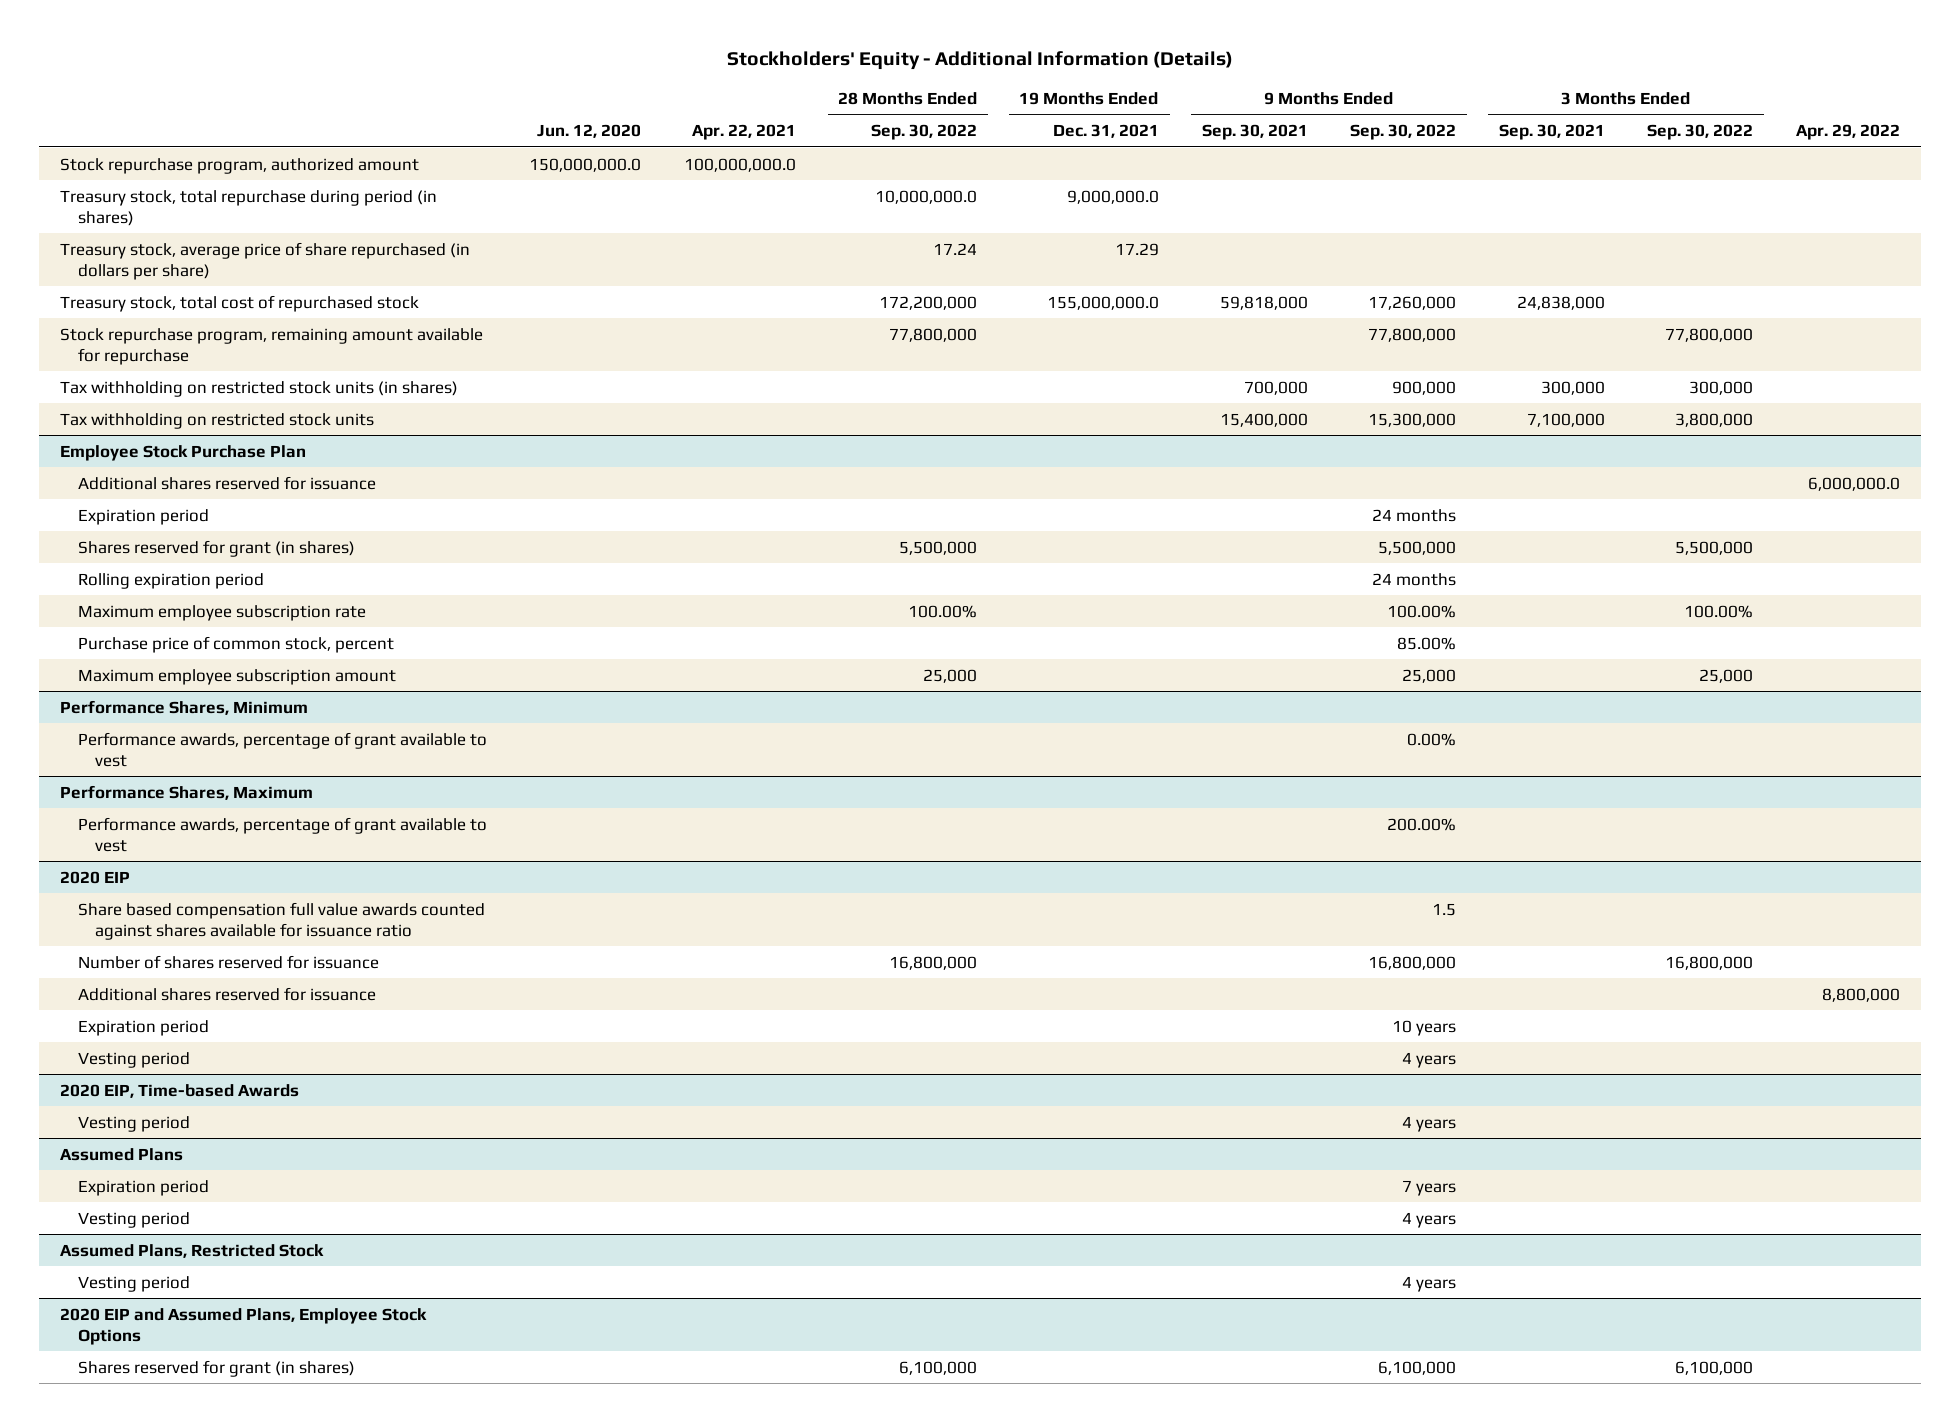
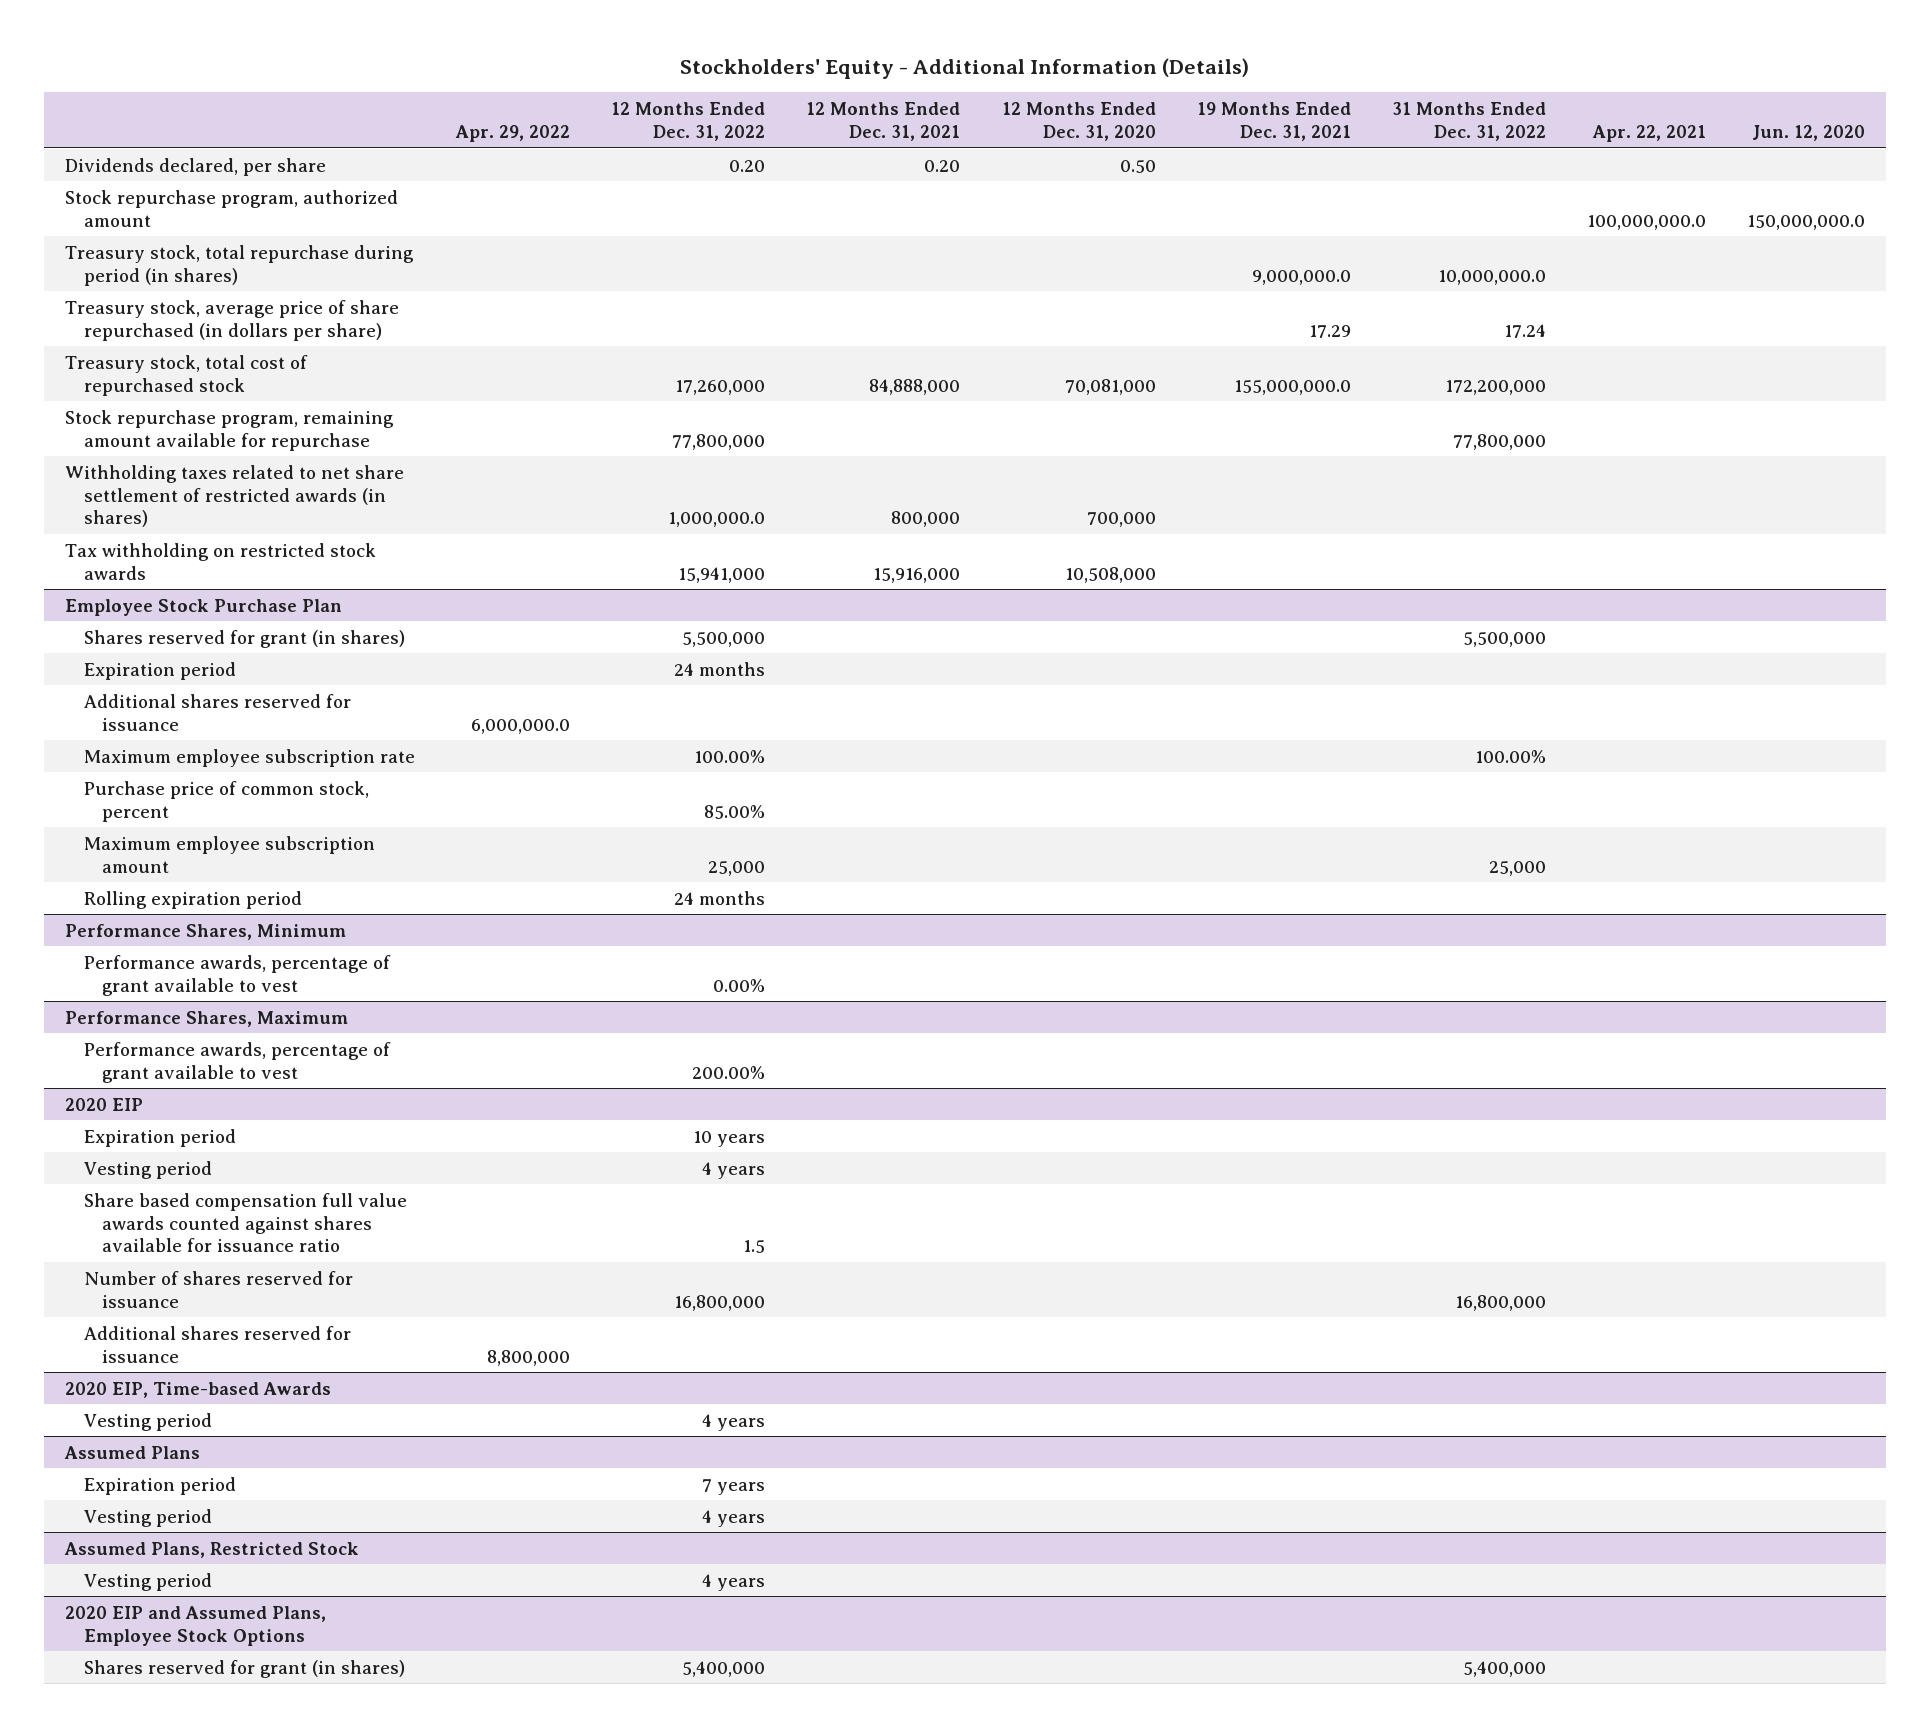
- | Jun. 12, 2020 | Apr. 22, 2021 | 28 Months Ended Sep. 30, 2022 | 19 Months Ended Dec. 31, 2021 | 9 Months Ended Sep. 30, 2021 | 9 Months Ended Sep. 30, 2022 | 3 Months Ended Sep. 30, 2021 | 3 Months Ended Sep. 30, 2022 | Apr. 29, 2022
+ | Apr. 29, 2022 | 12 Months Ended Dec. 31, 2022 | 12 Months Ended Dec. 31, 2021 | 12 Months Ended Dec. 31, 2020 | 19 Months Ended Dec. 31, 2021 | 31 Months Ended Dec. 31, 2022 | Apr. 22, 2021 | Jun. 12, 2020
+ Dividends declared, per share | | 0.20 | 0.20 | 0.50 | | | |
- Tax withholding on restricted stock units (in shares) | | | | | 700,000 | 900,000 | 300,000 | 300,000 |
- Tax withholding on restricted stock units | | | | | 15,400,000 | 15,300,000 | 7,100,000 | 3,800,000 |
+ Withholding taxes related to net share settlement of restricted awards (in shares) | | 1,000,000.0 | 800,000 | 700,000 | | | |
+ Tax withholding on restricted stock awards | | 15,941,000 | 15,916,000 | 10,508,000 | | | |
@ Employee Stock Purchase Plan
moved down: Expiration period | | 24 months | | | | | |
moved down: Additional shares reserved for issuance | 6,000,000.0 | | | | | | |
moved down: Rolling expiration period | | 24 months | | | | | |
@ 2020 EIP
moved up: Expiration period | | 10 years | | | | | |
moved up: Vesting period | | 4 years | | | | | |

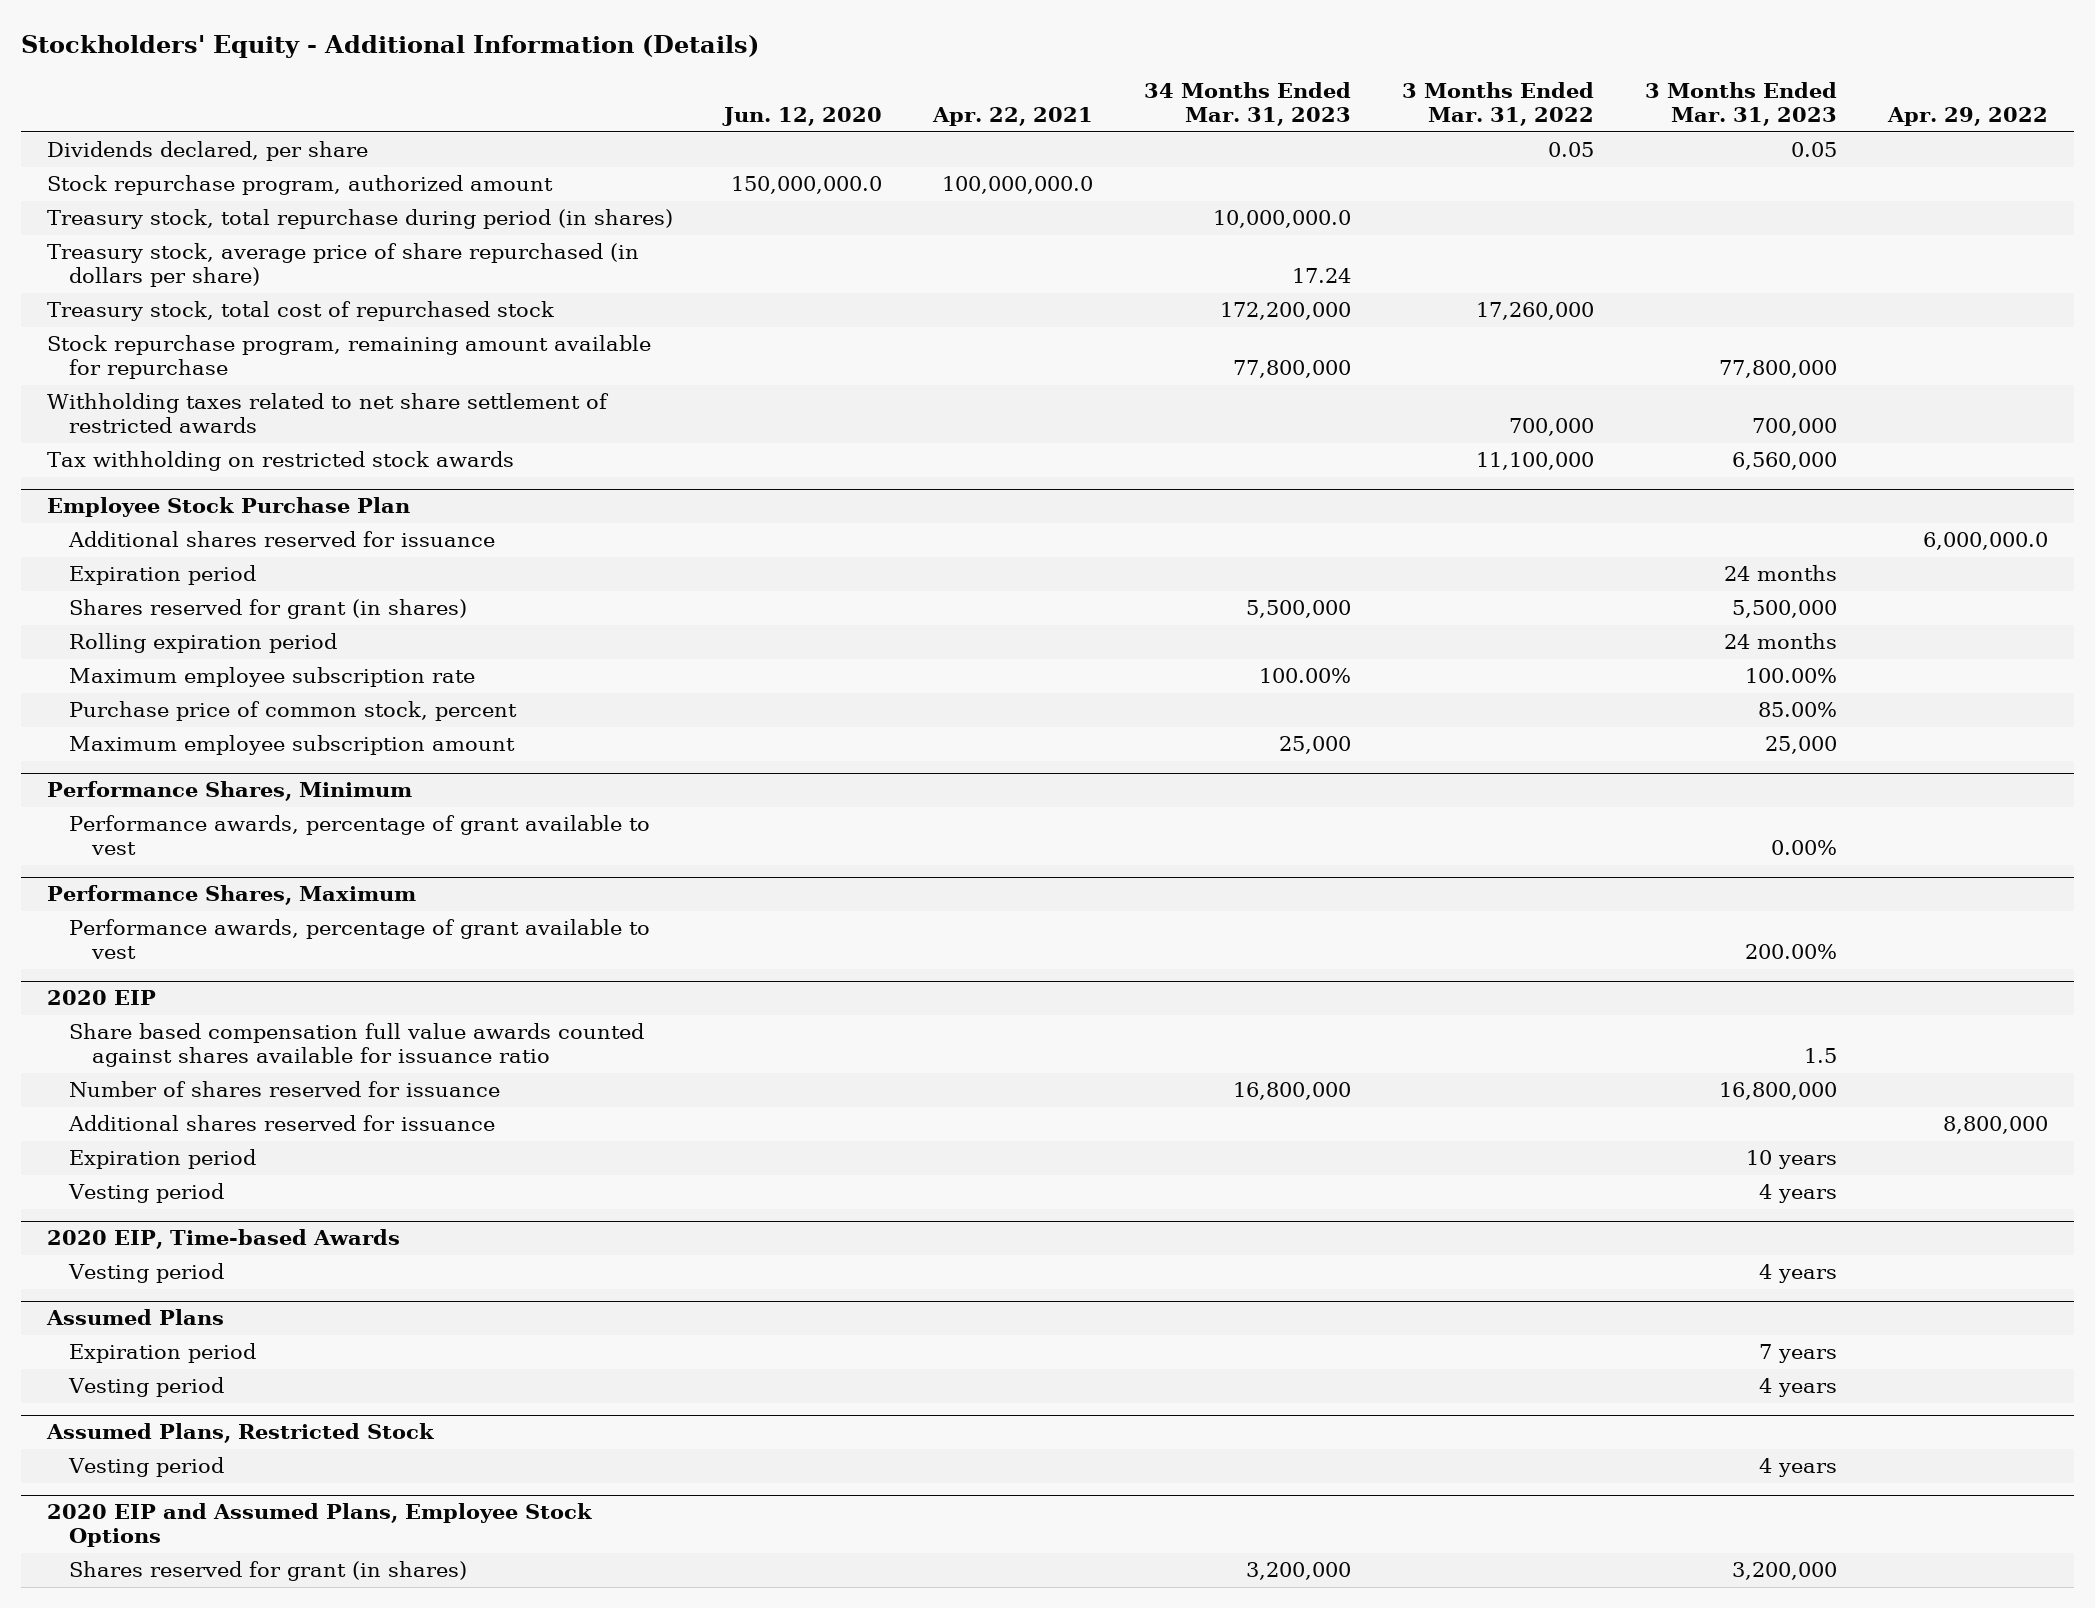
- | Apr. 29, 2022 | 12 Months Ended Dec. 31, 2022 | 12 Months Ended Dec. 31, 2021 | 12 Months Ended Dec. 31, 2020 | 19 Months Ended Dec. 31, 2021 | 31 Months Ended Dec. 31, 2022 | Apr. 22, 2021 | Jun. 12, 2020
+ | Jun. 12, 2020 | Apr. 22, 2021 | 34 Months Ended Mar. 31, 2023 | 3 Months Ended Mar. 31, 2022 | 3 Months Ended Mar. 31, 2023 | Apr. 29, 2022
- Withholding taxes related to net share settlement of restricted awards (in shares) | | 1,000,000.0 | 800,000 | 700,000 | | | |
+ Withholding taxes related to net share settlement of restricted awards | | | | 700,000 | 700,000 |
@ Employee Stock Purchase Plan
moved down: Expiration period | | | | | 24 months |
moved down: Shares reserved for grant (in shares) | | | 5,500,000 | | 5,500,000 |
moved up: Rolling expiration period | | | | | 24 months |
@ 2020 EIP
moved down: Expiration period | | | | | 10 years |
moved down: Vesting period | | | | | 4 years |

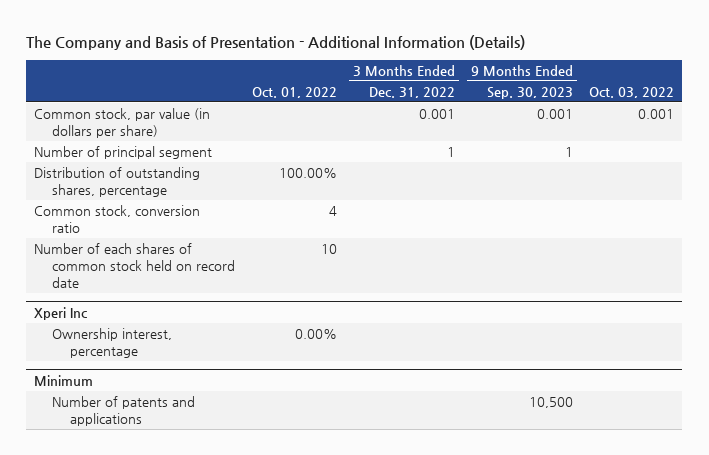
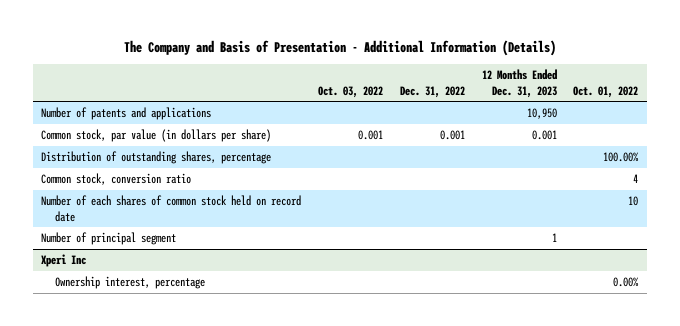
- | Oct. 01, 2022 | 3 Months Ended Dec. 31, 2022 | 9 Months Ended Sep. 30, 2023 | Oct. 03, 2022
+ | Oct. 03, 2022 | Dec. 31, 2022 | 12 Months Ended Dec. 31, 2023 | Oct. 01, 2022
+ Number of patents and applications | | | 10,950 |
moved down: Number of principal segment | | | 1 |
- Minimum
- Number of patents and applications | | | 10,500 |

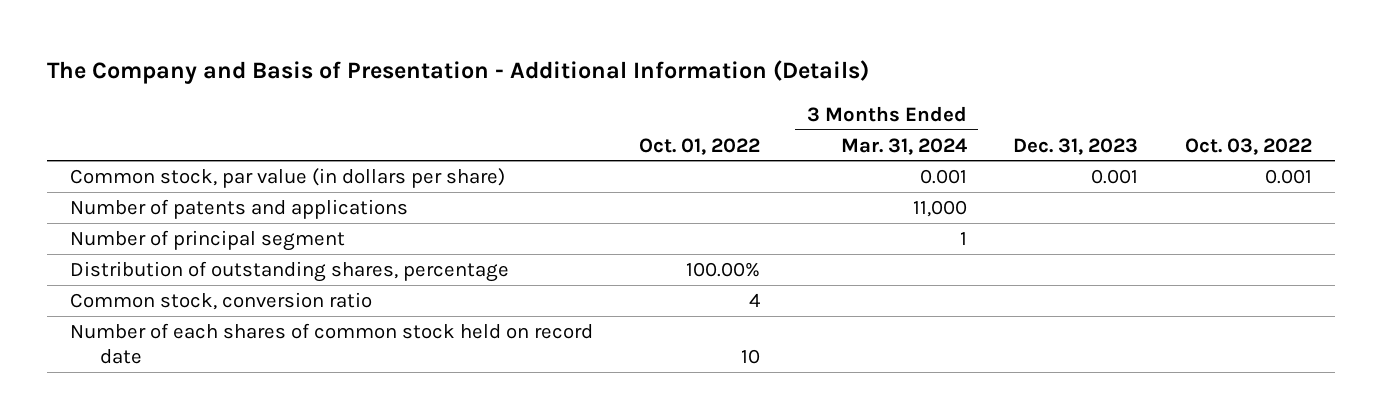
- | Oct. 03, 2022 | Dec. 31, 2022 | 12 Months Ended Dec. 31, 2023 | Oct. 01, 2022
+ | Oct. 01, 2022 | 3 Months Ended Mar. 31, 2024 | Dec. 31, 2023 | Oct. 03, 2022
moved down: Number of patents and applications | | 11,000 | |
moved up: Number of principal segment | | 1 | |
- Xperi Inc
- Ownership interest, percentage | | | | 0.00%

